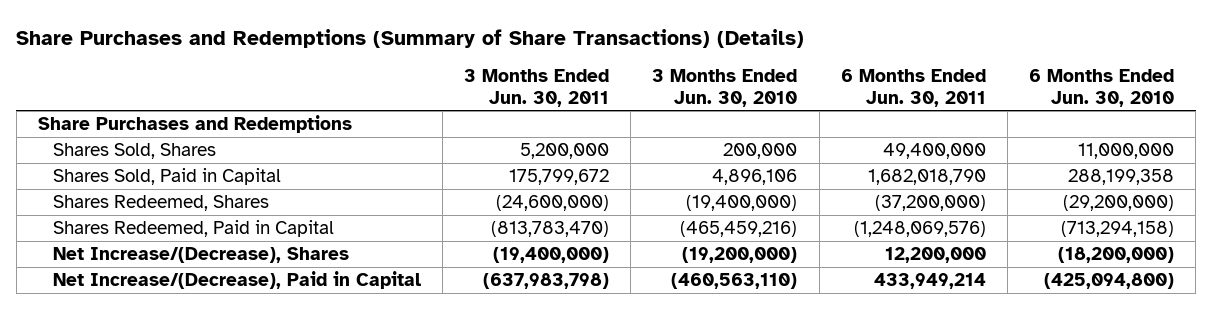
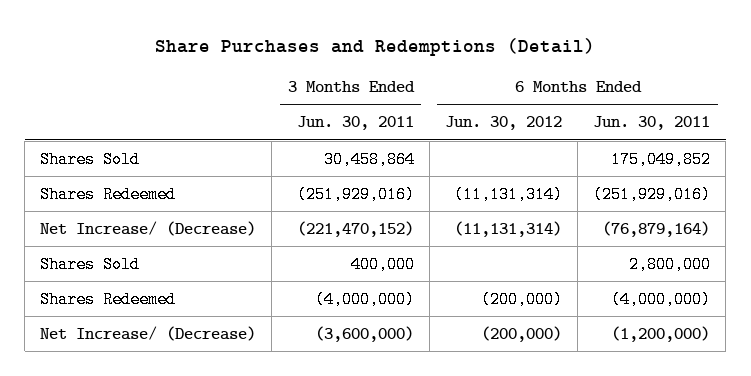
- Share Purchases and Redemptions (Summary of Share Transactions) (Details)
+ Share Purchases and Redemptions (Detail)
- | 3 Months Ended Jun. 30, 2011 | 3 Months Ended Jun. 30, 2010 | 6 Months Ended Jun. 30, 2011 | 6 Months Ended Jun. 30, 2010
+ | 3 Months Ended Jun. 30, 2011 | 6 Months Ended Jun. 30, 2012 | 6 Months Ended Jun. 30, 2011
- Share Purchases and Redemptions
- Shares Sold, Shares | 5,200,000 | 200,000 | 49,400,000 | 11,000,000
- Shares Sold, Paid in Capital | 175,799,672 | 4,896,106 | 1,682,018,790 | 288,199,358
- Shares Redeemed, Shares | (24,600,000) | (19,400,000) | (37,200,000) | (29,200,000)
- Shares Redeemed, Paid in Capital | (813,783,470) | (465,459,216) | (1,248,069,576) | (713,294,158)
- Net Increase/(Decrease), Shares | (19,400,000) | (19,200,000) | 12,200,000 | (18,200,000)
- Net Increase/(Decrease), Paid in Capital | (637,983,798) | (460,563,110) | 433,949,214 | (425,094,800)
+ Shares Sold | 30,458,864 | | 175,049,852
+ Shares Redeemed | (251,929,016) | (11,131,314) | (251,929,016)
+ Net Increase/ (Decrease) | (221,470,152) | (11,131,314) | (76,879,164)
+ Shares Sold | 400,000 | | 2,800,000
+ Shares Redeemed | (4,000,000) | (200,000) | (4,000,000)
+ Net Increase/ (Decrease) | (3,600,000) | (200,000) | (1,200,000)

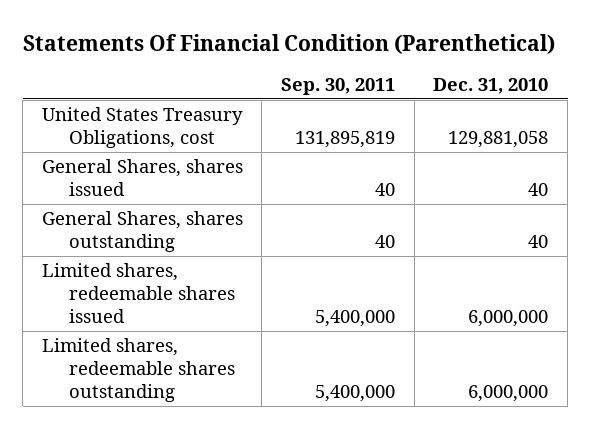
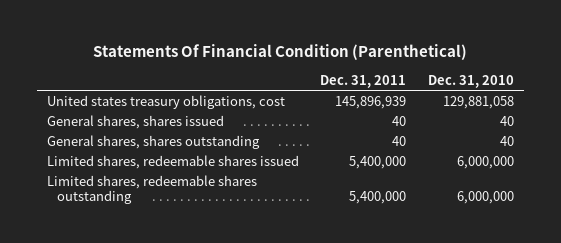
- | Sep. 30, 2011 | Dec. 31, 2010
+ | Dec. 31, 2011 | Dec. 31, 2010
- United States Treasury Obligations, cost | 131,895,819 | 129,881,058
- General Shares, shares issued | 40 | 40
- General Shares, shares outstanding | 40 | 40
+ United states treasury obligations, cost | 145,896,939 | 129,881,058
+ General shares, shares issued | 40 | 40
+ General shares, shares outstanding | 40 | 40

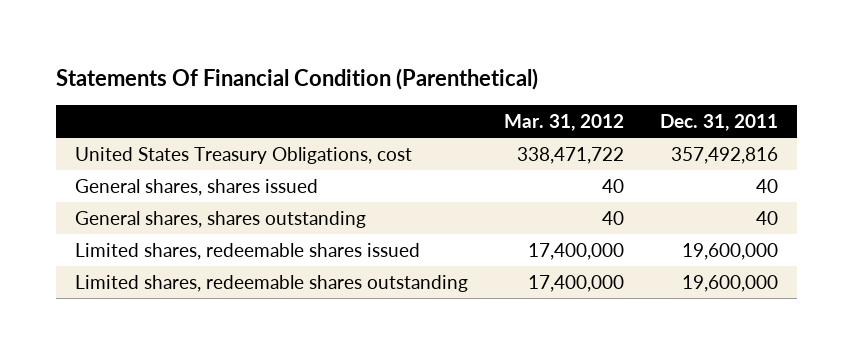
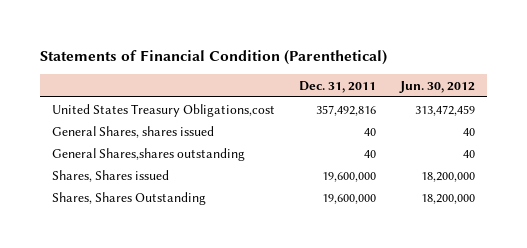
- Statements Of Financial Condition (Parenthetical)
+ Statements of Financial Condition (Parenthetical)
- | Mar. 31, 2012 | Dec. 31, 2011
+ | Dec. 31, 2011 | Jun. 30, 2012
- United States Treasury Obligations, cost | 338,471,722 | 357,492,816
- General shares, shares issued | 40 | 40
- General shares, shares outstanding | 40 | 40
- Limited shares, redeemable shares issued | 17,400,000 | 19,600,000
- Limited shares, redeemable shares outstanding | 17,400,000 | 19,600,000
+ United States Treasury Obligations,cost | 357,492,816 | 313,472,459
+ General Shares, shares issued | 40 | 40
+ General Shares,shares outstanding | 40 | 40
+ Shares, Shares issued | 19,600,000 | 18,200,000
+ Shares, Shares Outstanding | 19,600,000 | 18,200,000

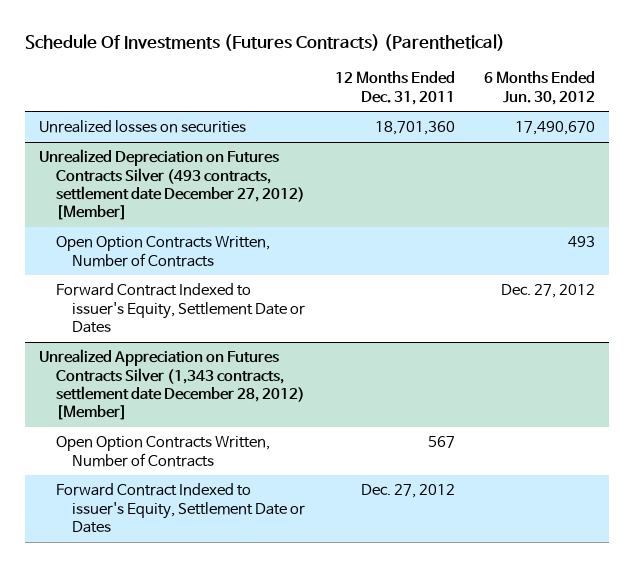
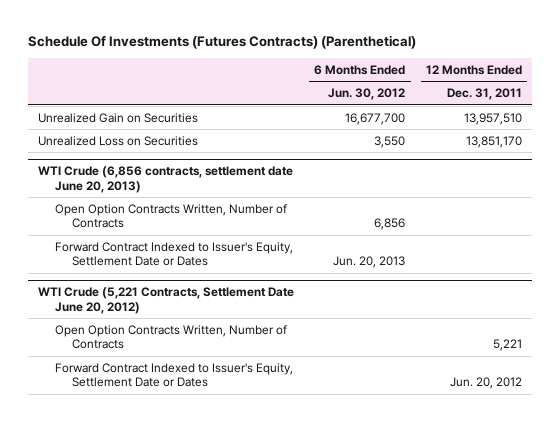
- | 12 Months Ended Dec. 31, 2011 | 6 Months Ended Jun. 30, 2012
+ | 6 Months Ended Jun. 30, 2012 | 12 Months Ended Dec. 31, 2011
- Unrealized losses on securities | 18,701,360 | 17,490,670
- Unrealized Depreciation on Futures Contracts Silver (493 contracts, settlement date December 27, 2012) [Member]
- Open Option Contracts Written, Number of Contracts | | 493
- Forward Contract Indexed to issuer's Equity, Settlement Date or Dates | | Dec. 27, 2012
- Unrealized Appreciation on Futures Contracts Silver (1,343 contracts, settlement date December 28, 2012) [Member]
- Open Option Contracts Written, Number of Contracts | 567 |
- Forward Contract Indexed to issuer's Equity, Settlement Date or Dates | Dec. 27, 2012 |
+ Unrealized Gain on Securities | 16,677,700 | 13,957,510
+ Unrealized Loss on Securities | 3,550 | 13,851,170
+ WTI Crude (6,856 contracts, settlement date June 20, 2013)
+ Open Option Contracts Written, Number of Contracts | 6,856 |
+ Forward Contract Indexed to Issuer's Equity, Settlement Date or Dates | Jun. 20, 2013 |
+ WTI Crude (5,221 Contracts, Settlement Date June 20, 2012)
+ Open Option Contracts Written, Number of Contracts | | 5,221
+ Forward Contract Indexed to Issuer's Equity, Settlement Date or Dates | | Jun. 20, 2012

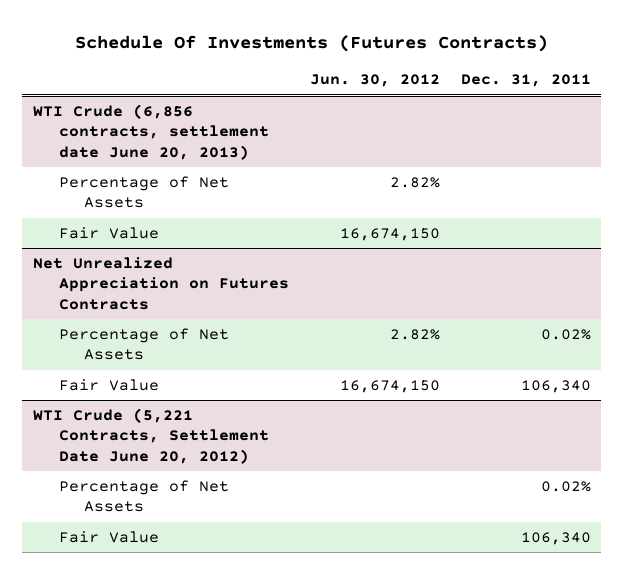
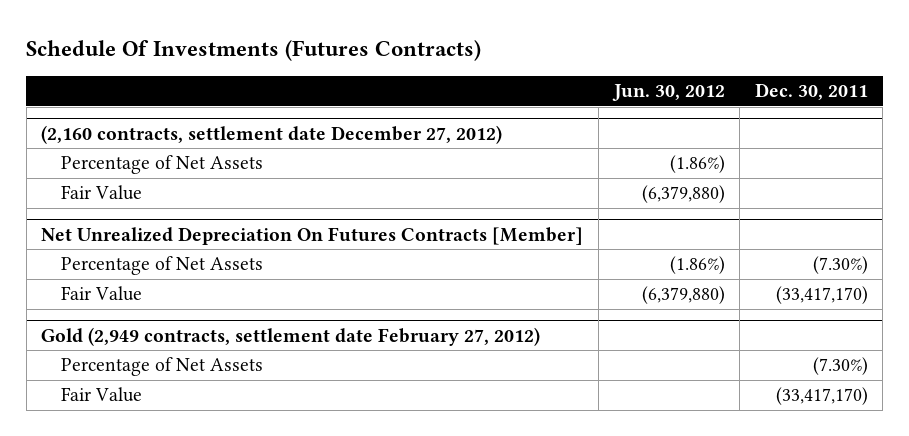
- | Jun. 30, 2012 | Dec. 31, 2011
+ | Jun. 30, 2012 | Dec. 30, 2011
- WTI Crude (6,856 contracts, settlement date June 20, 2013)
- Percentage of Net Assets | 2.82% |
- Fair Value | 16,674,150 |
- Net Unrealized Appreciation on Futures Contracts
- Percentage of Net Assets | 2.82% | 0.02%
- Fair Value | 16,674,150 | 106,340
- WTI Crude (5,221 Contracts, Settlement Date June 20, 2012)
+ (2,160 contracts, settlement date December 27, 2012)
+ Percentage of Net Assets | (1.86%) |
+ Fair Value | (6,379,880) |
+ Net Unrealized Depreciation On Futures Contracts [Member]
+ Percentage of Net Assets | (1.86%) | (7.30%)
+ Fair Value | (6,379,880) | (33,417,170)
+ Gold (2,949 contracts, settlement date February 27, 2012)

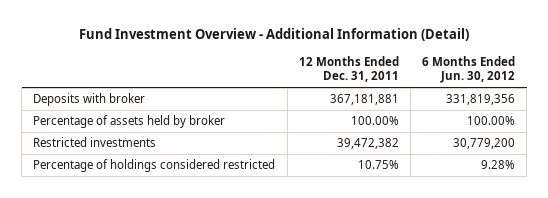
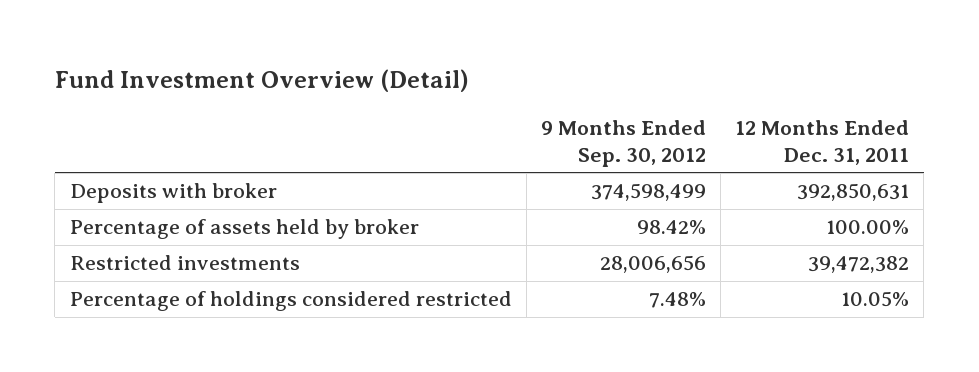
- Fund Investment Overview - Additional Information (Detail)
+ Fund Investment Overview (Detail)
- | 12 Months Ended Dec. 31, 2011 | 6 Months Ended Jun. 30, 2012
+ | 9 Months Ended Sep. 30, 2012 | 12 Months Ended Dec. 31, 2011
- Deposits with broker | 367,181,881 | 331,819,356
+ Deposits with broker | 374,598,499 | 392,850,631
- Percentage of holdings considered restricted | 10.75% | 9.28%
+ Percentage of holdings considered restricted | 7.48% | 10.05%

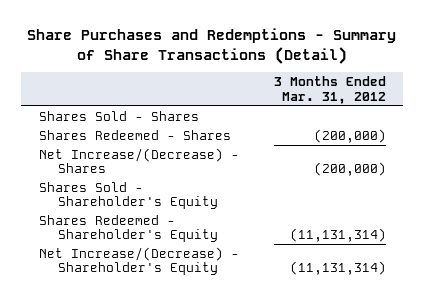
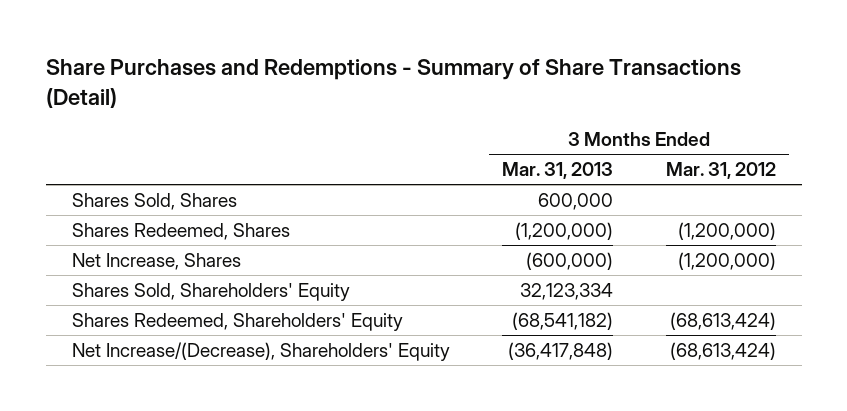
- | 3 Months Ended Mar. 31, 2012
+ | 3 Months Ended Mar. 31, 2013 | 3 Months Ended Mar. 31, 2012
- Shares Sold - Shares
- Shares Redeemed - Shares | (200,000)
- Net Increase/(Decrease) - Shares | (200,000)
- Shares Sold - Shareholder's Equity
- Shares Redeemed - Shareholder's Equity | (11,131,314)
- Net Increase/(Decrease) - Shareholder's Equity | (11,131,314)
+ Shares Sold, Shares | 600,000 |
+ Shares Redeemed, Shares | (1,200,000) | (1,200,000)
+ Net Increase, Shares | (600,000) | (1,200,000)
+ Shares Sold, Shareholders' Equity | 32,123,334 |
+ Shares Redeemed, Shareholders' Equity | (68,541,182) | (68,613,424)
+ Net Increase/(Decrease), Shareholders' Equity | (36,417,848) | (68,613,424)

